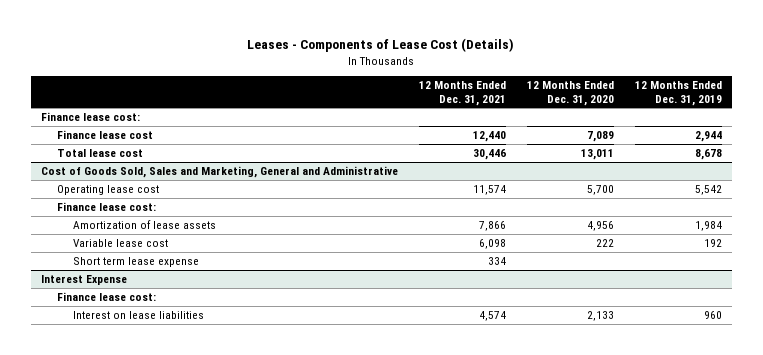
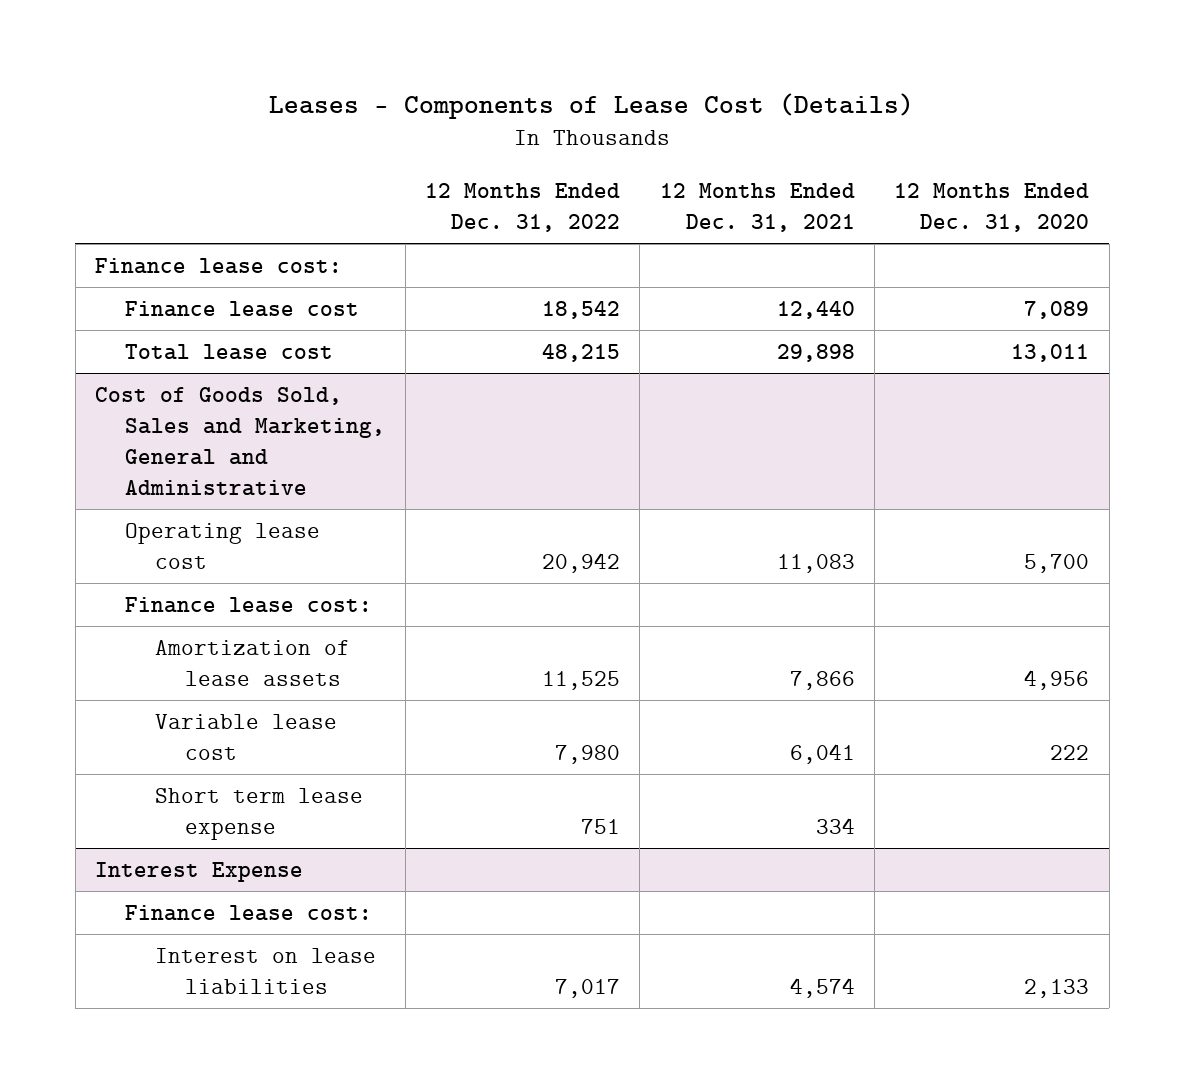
- | 12 Months Ended Dec. 31, 2021 | 12 Months Ended Dec. 31, 2020 | 12 Months Ended Dec. 31, 2019
+ | 12 Months Ended Dec. 31, 2022 | 12 Months Ended Dec. 31, 2021 | 12 Months Ended Dec. 31, 2020
- Total lease cost | 30,446 | 13,011 | 8,678
+ Total lease cost | 48,215 | 29,898 | 13,011
@ Cost of Goods Sold, Sales and Marketing, General and Administrative
- Operating lease cost | 11,574 | 5,700 | 5,542
+ Operating lease cost | 20,942 | 11,083 | 5,700
- Variable lease cost | 6,098 | 222 | 192
+ Variable lease cost | 7,980 | 6,041 | 222

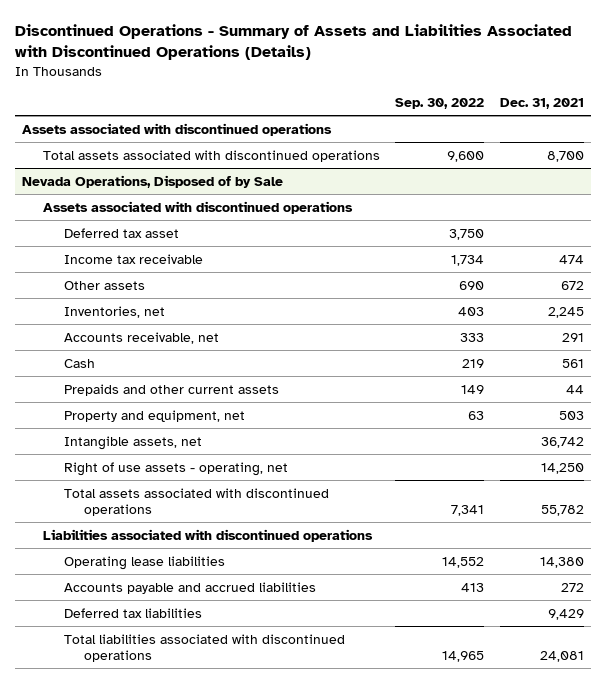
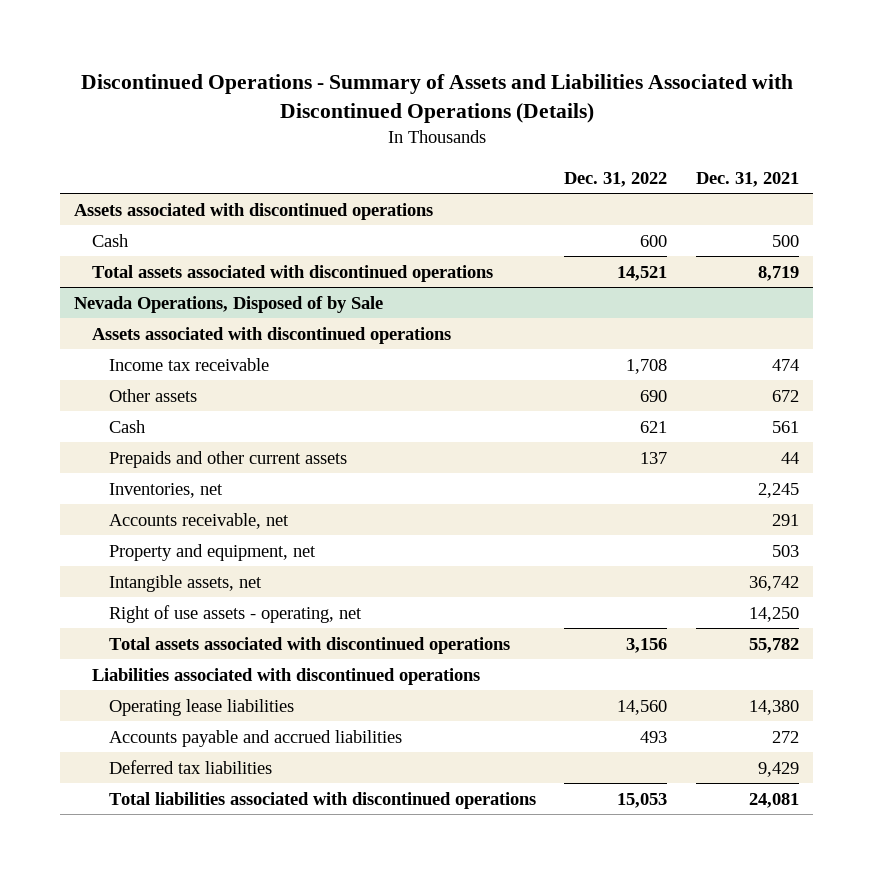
- | Sep. 30, 2022 | Dec. 31, 2021
+ | Dec. 31, 2022 | Dec. 31, 2021
- Total assets associated with discontinued operations | 9,600 | 8,700
+ Cash | 600 | 500
+ Total assets associated with discontinued operations | 14,521 | 8,719
@ Nevada Operations, Disposed of by Sale
- Deferred tax asset | 3,750 |
moved down: Inventories, net | | 2,245
moved down: Accounts receivable, net | | 291

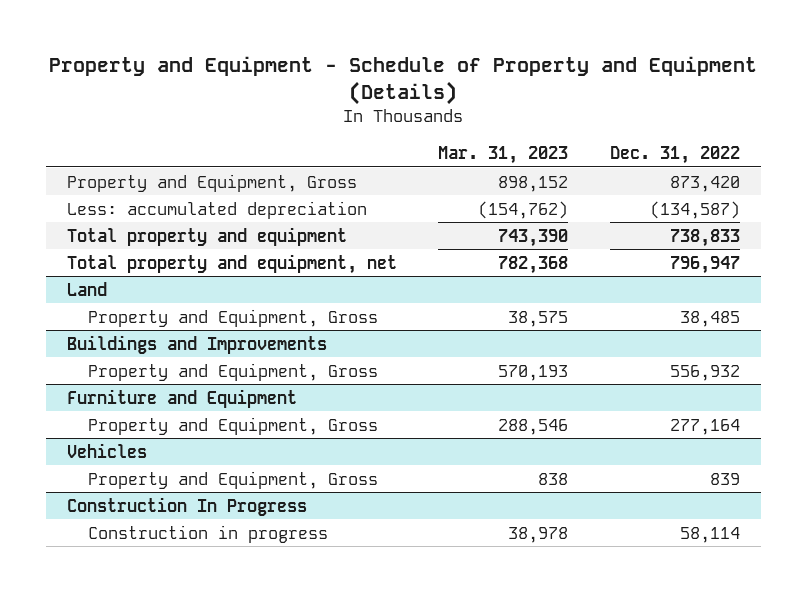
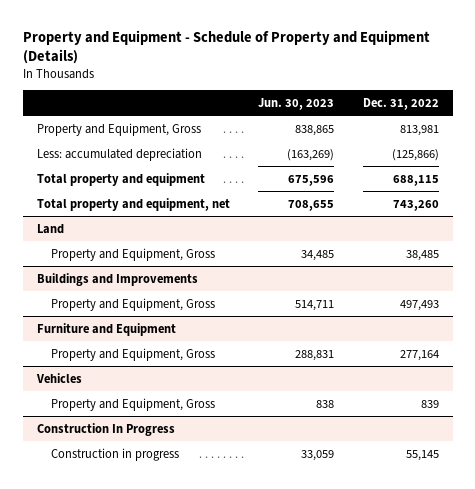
- | Mar. 31, 2023 | Dec. 31, 2022
+ | Jun. 30, 2023 | Dec. 31, 2022
- Property and Equipment, Gross | 898,152 | 873,420
- Less: accumulated depreciation | (154,762) | (134,587)
- Total property and equipment | 743,390 | 738,833
- Total property and equipment, net | 782,368 | 796,947
+ Property and Equipment, Gross | 838,865 | 813,981
+ Less: accumulated depreciation | (163,269) | (125,866)
+ Total property and equipment | 675,596 | 688,115
+ Total property and equipment, net | 708,655 | 743,260
@ Buildings and Improvements
- Property and Equipment, Gross | 570,193 | 556,932
+ Property and Equipment, Gross | 514,711 | 497,493
@ Construction In Progress
- Construction in progress | 38,978 | 58,114
+ Construction in progress | 33,059 | 55,145

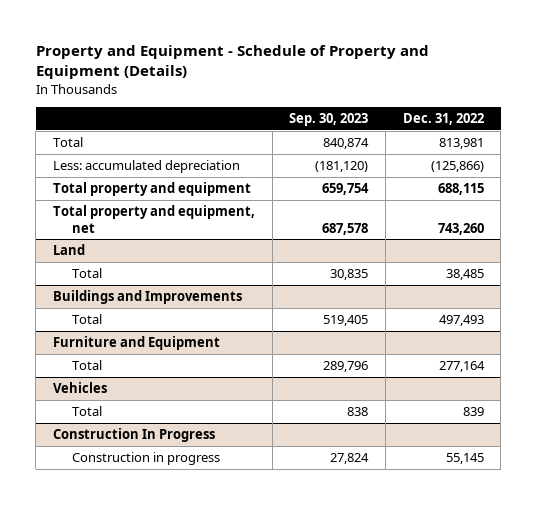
- | Jun. 30, 2023 | Dec. 31, 2022
+ | Sep. 30, 2023 | Dec. 31, 2022
- Property and Equipment, Gross | 838,865 | 813,981
+ Total | 840,874 | 813,981
@ Land
- Property and Equipment, Gross | 34,485 | 38,485
+ Total | 30,835 | 38,485
@ Buildings and Improvements
- Property and Equipment, Gross | 514,711 | 497,493
+ Total | 519,405 | 497,493
@ Furniture and Equipment
- Property and Equipment, Gross | 288,831 | 277,164
+ Total | 289,796 | 277,164
@ Vehicles
- Property and Equipment, Gross | 838 | 839
+ Total | 838 | 839

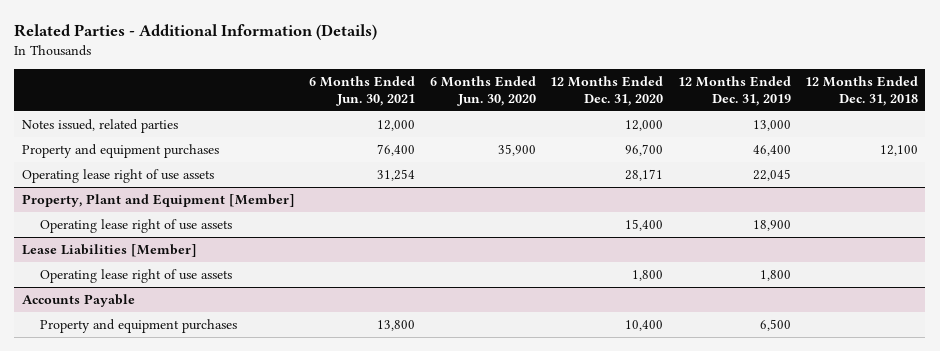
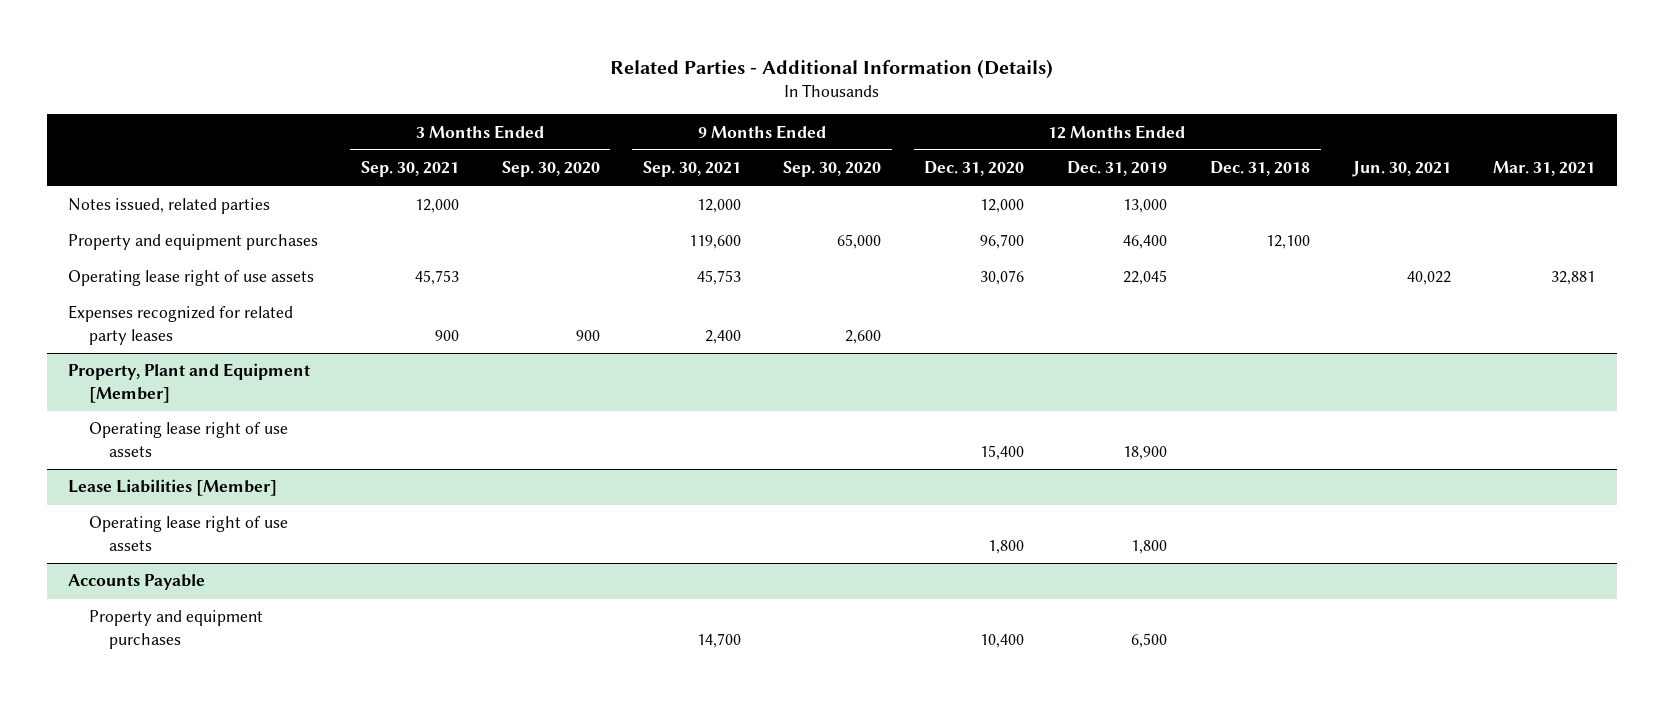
- | 6 Months Ended Jun. 30, 2021 | 6 Months Ended Jun. 30, 2020 | 12 Months Ended Dec. 31, 2020 | 12 Months Ended Dec. 31, 2019 | 12 Months Ended Dec. 31, 2018
+ | 3 Months Ended Sep. 30, 2021 | 3 Months Ended Sep. 30, 2020 | 9 Months Ended Sep. 30, 2021 | 9 Months Ended Sep. 30, 2020 | 12 Months Ended Dec. 31, 2020 | 12 Months Ended Dec. 31, 2019 | 12 Months Ended Dec. 31, 2018 | Jun. 30, 2021 | Mar. 31, 2021
- Operating lease right of use assets | 31,254 | | 28,171 | 22,045 |
+ Operating lease right of use assets | 45,753 | | 45,753 | | 30,076 | 22,045 | | 40,022 | 32,881
+ Expenses recognized for related party leases | 900 | 900 | 2,400 | 2,600 | | | | |

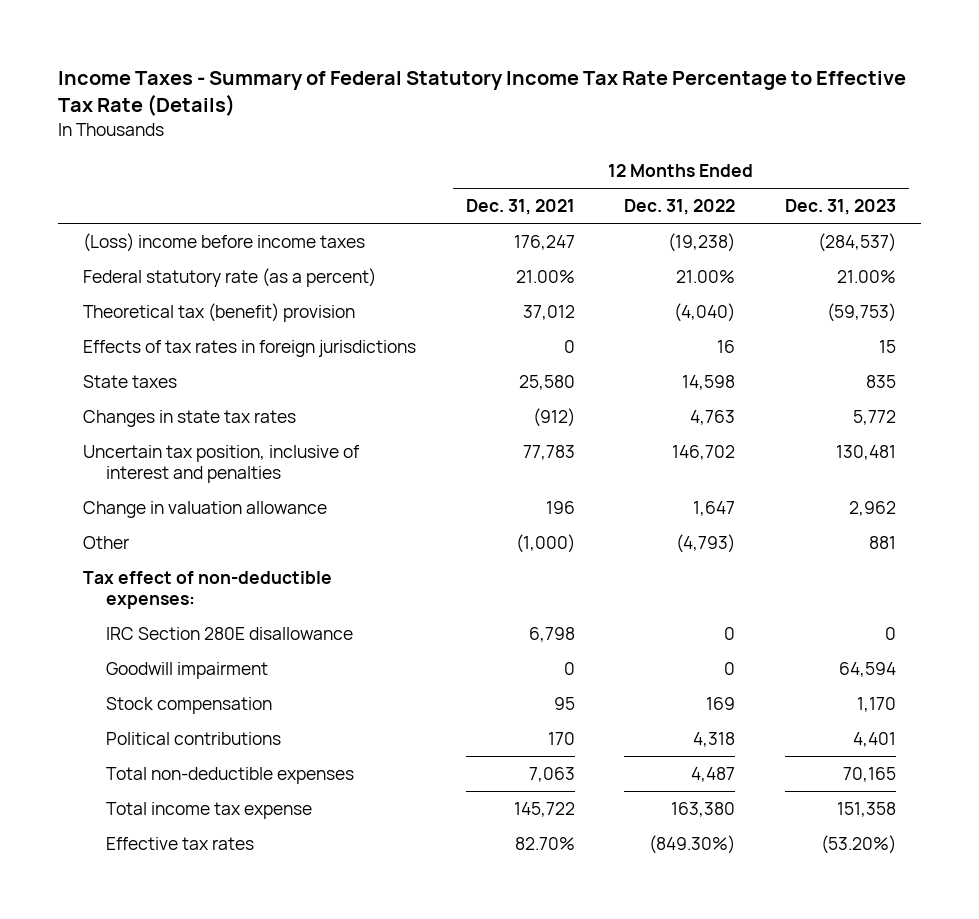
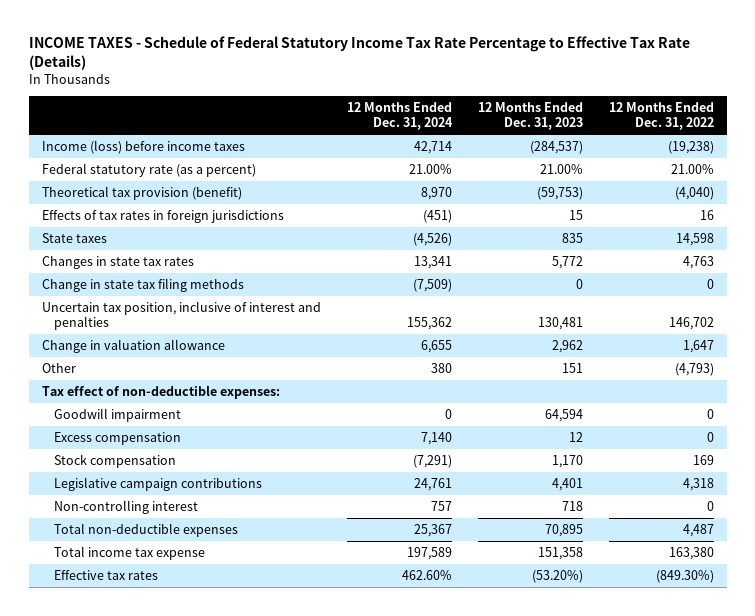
- Income Taxes - Summary of Federal Statutory Income Tax Rate Percentage to Effective Tax Rate (Details)
+ INCOME TAXES - Schedule of Federal Statutory Income Tax Rate Percentage to Effective Tax Rate (Details)
- | 12 Months Ended Dec. 31, 2021 | 12 Months Ended Dec. 31, 2022 | 12 Months Ended Dec. 31, 2023
+ | 12 Months Ended Dec. 31, 2024 | 12 Months Ended Dec. 31, 2023 | 12 Months Ended Dec. 31, 2022
- (Loss) income before income taxes | 176,247 | (19,238) | (284,537)
+ Income (loss) before income taxes | 42,714 | (284,537) | (19,238)
- Theoretical tax (benefit) provision | 37,012 | (4,040) | (59,753)
+ Theoretical tax provision (benefit) | 8,970 | (59,753) | (4,040)
+ Change in state tax filing methods | (7,509) | 0 | 0
- Other | (1,000) | (4,793) | 881
+ Other | 380 | 151 | (4,793)
- IRC Section 280E disallowance | 6,798 | 0 | 0
+ Excess compensation | 7,140 | 12 | 0
- Political contributions | 170 | 4,318 | 4,401
- Total non-deductible expenses | 7,063 | 4,487 | 70,165
+ Legislative campaign contributions | 24,761 | 4,401 | 4,318
+ Non-controlling interest | 757 | 718 | 0
+ Total non-deductible expenses | 25,367 | 70,895 | 4,487

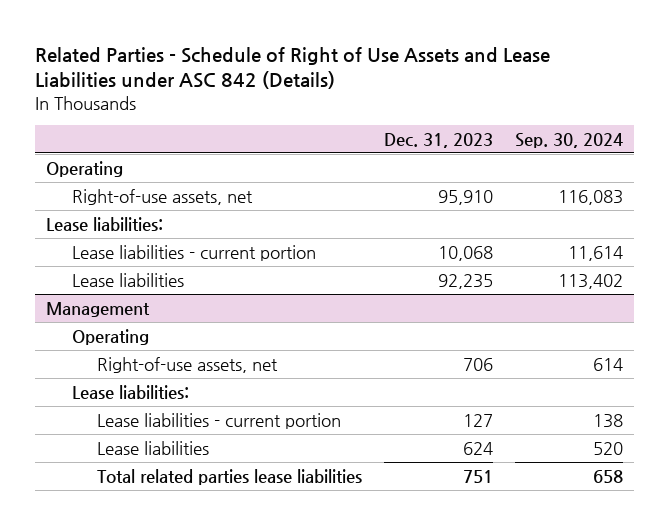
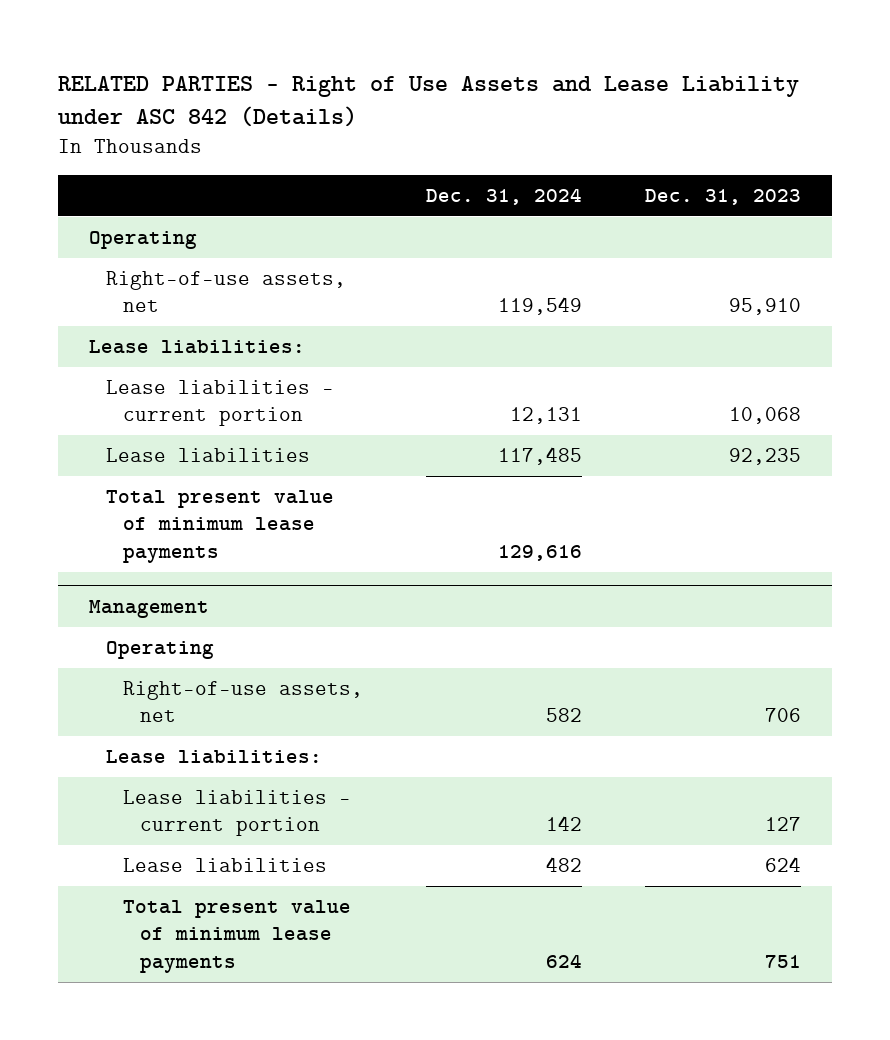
- Related Parties - Schedule of Right of Use Assets and Lease Liabilities under ASC 842 (Details)
+ RELATED PARTIES - Right of Use Assets and Lease Liability under ASC 842 (Details)
- | Dec. 31, 2023 | Sep. 30, 2024
+ | Dec. 31, 2024 | Dec. 31, 2023
+ Total present value of minimum lease payments | 129,616 |
@ Management
- Total related parties lease liabilities | 751 | 658
+ Total present value of minimum lease payments | 624 | 751

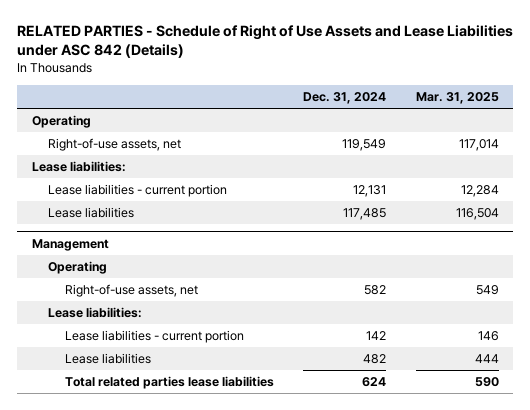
- RELATED PARTIES - Right of Use Assets and Lease Liability under ASC 842 (Details)
+ RELATED PARTIES - Schedule of Right of Use Assets and Lease Liabilities under ASC 842 (Details)
- | Dec. 31, 2024 | Dec. 31, 2023
+ | Dec. 31, 2024 | Mar. 31, 2025
- Total present value of minimum lease payments | 129,616 |
@ Management
- Total present value of minimum lease payments | 624 | 751
+ Total related parties lease liabilities | 624 | 590

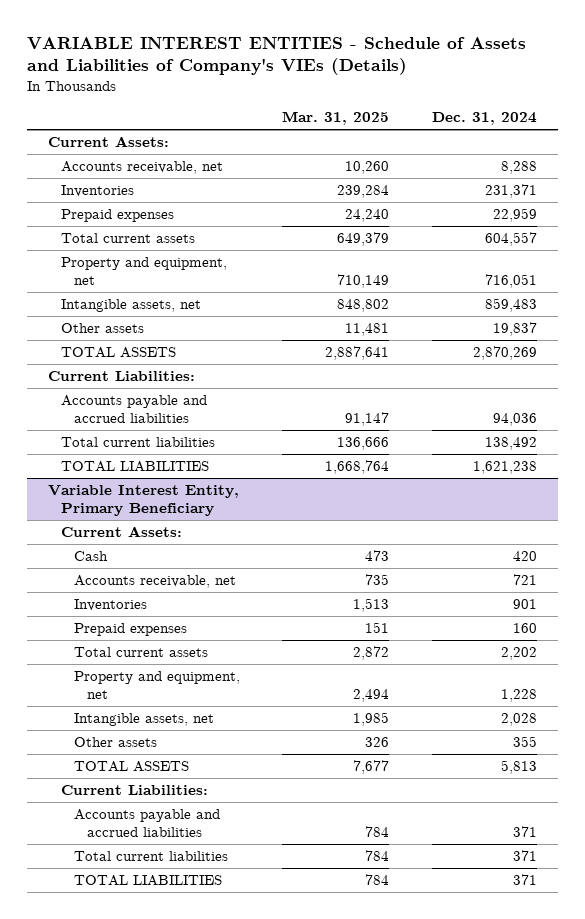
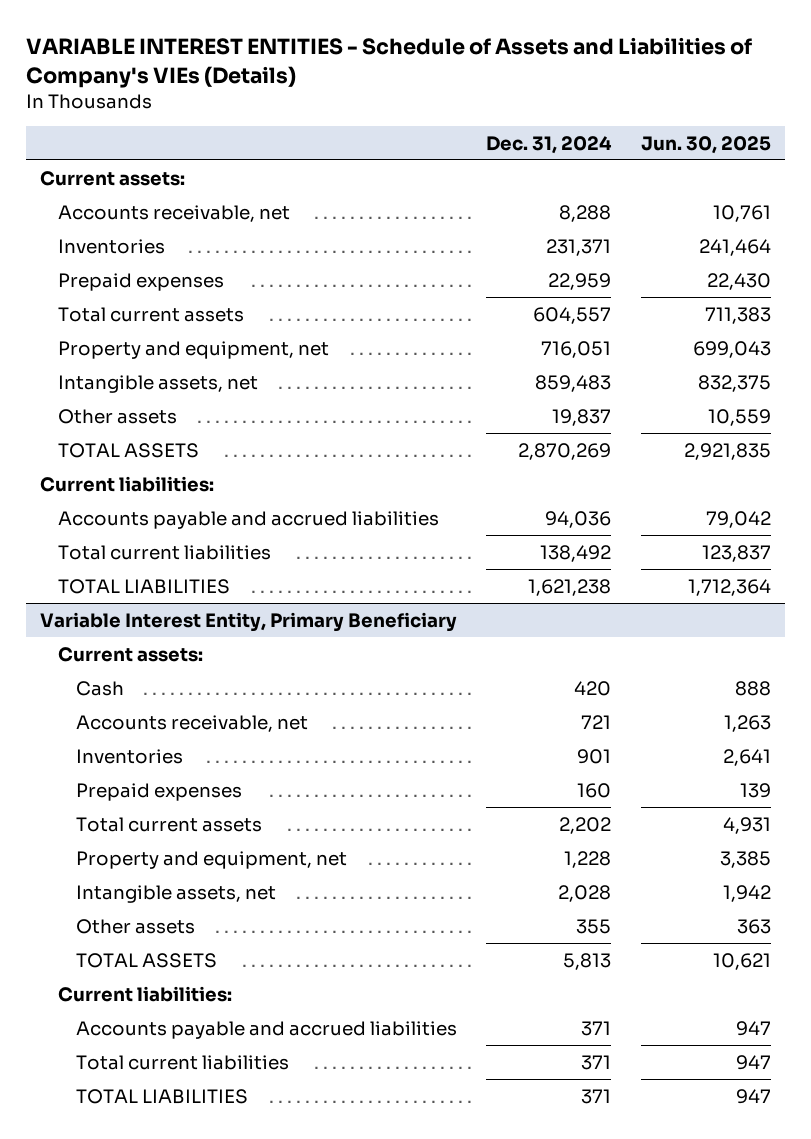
- | Mar. 31, 2025 | Dec. 31, 2024
+ | Dec. 31, 2024 | Jun. 30, 2025
- Current Assets:
+ Current assets:
- Current Liabilities:
+ Current liabilities:
@ Variable Interest Entity, Primary Beneficiary
- Current Assets:
+ Current assets:
- Current Liabilities:
+ Current liabilities:

